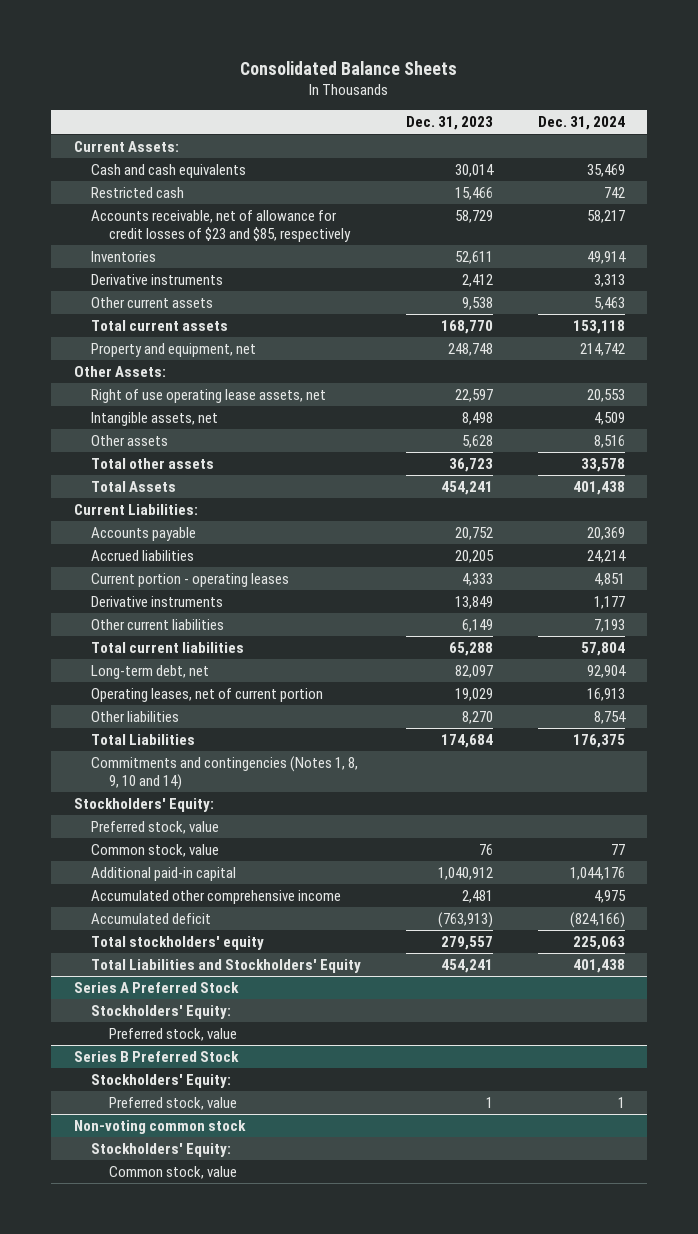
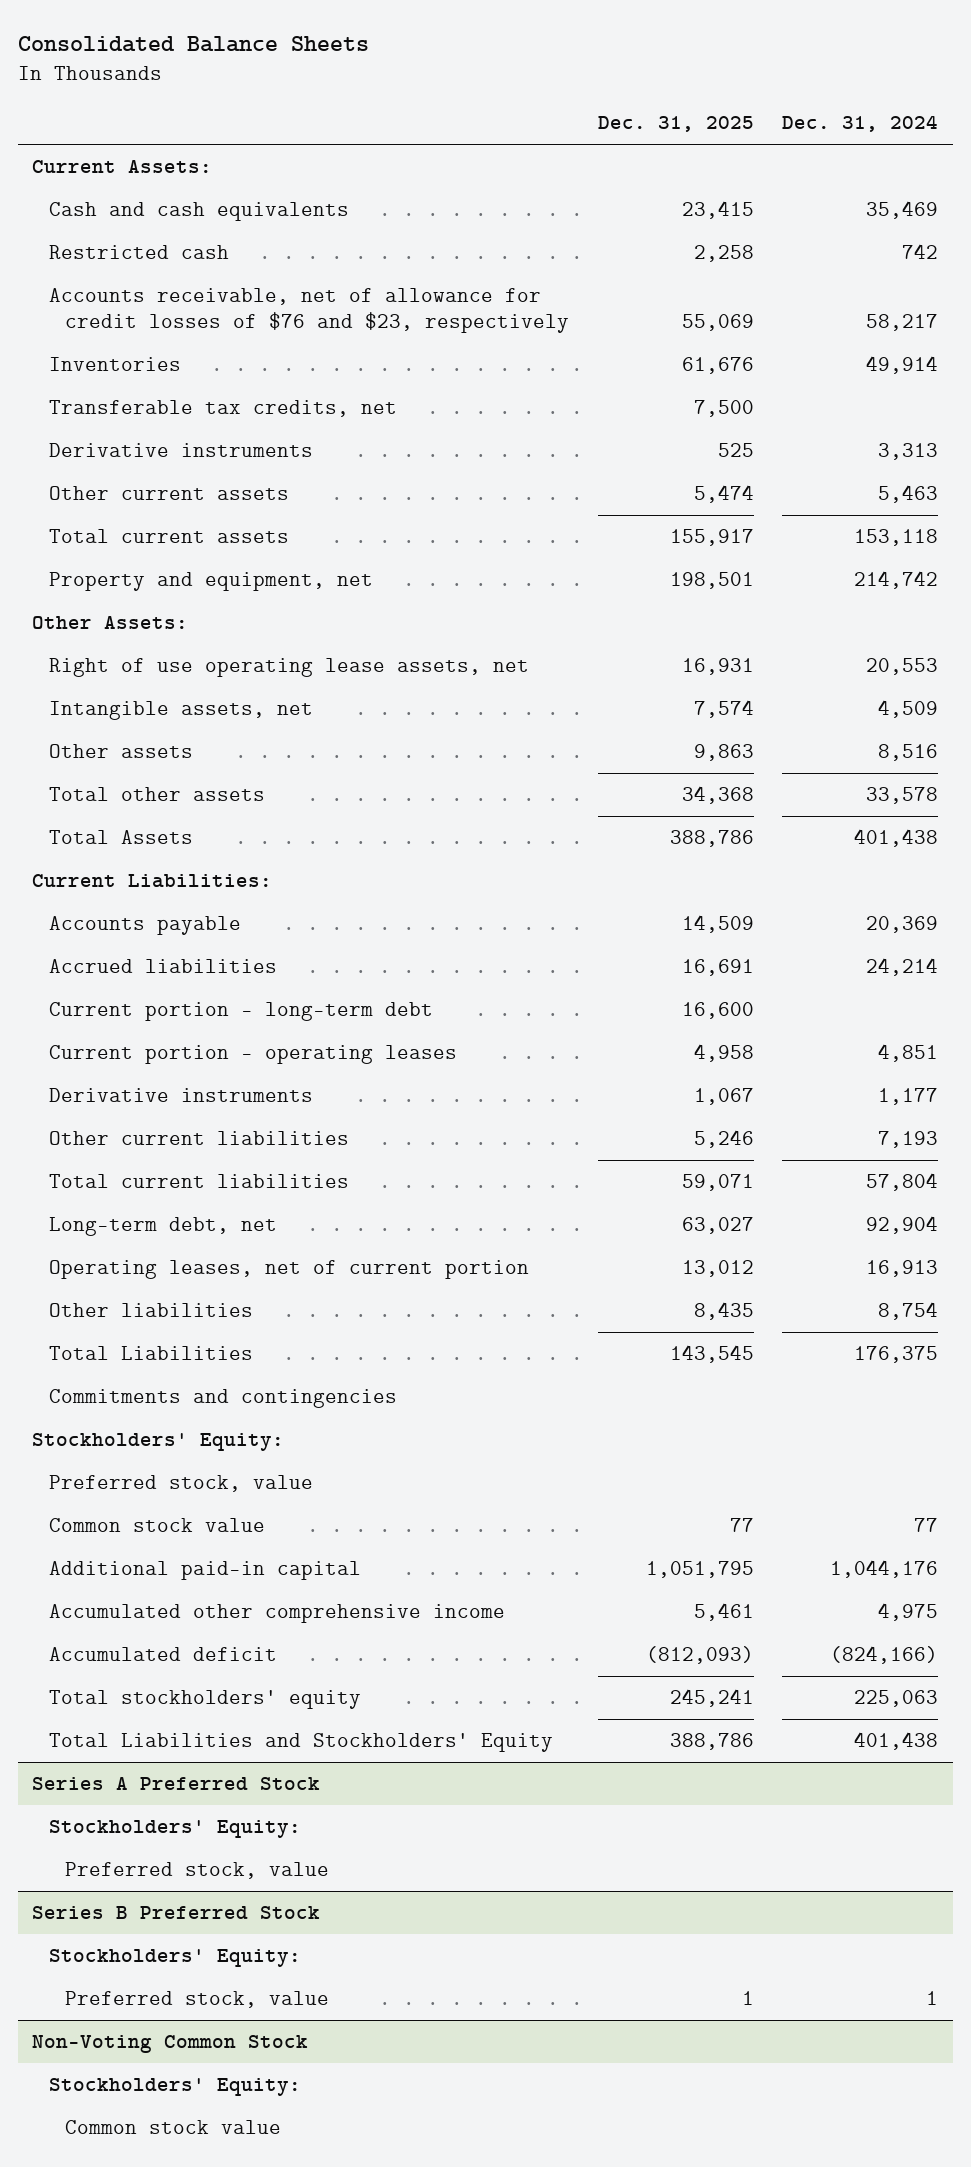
- | Dec. 31, 2023 | Dec. 31, 2024
+ | Dec. 31, 2025 | Dec. 31, 2024
- Accounts receivable, net of allowance for credit losses of $23 and $85, respectively | 58,729 | 58,217
+ Accounts receivable, net of allowance for credit losses of $76 and $23, respectively | 55,069 | 58,217
+ Transferable tax credits, net | 7,500 |
+ Current portion - long-term debt | 16,600 |
- Commitments and contingencies (Notes 1, 8, 9, 10 and 14)
+ Commitments and contingencies
- Common stock, value | 76 | 77
+ Common stock value | 77 | 77
- Non-voting common stock
+ Non-Voting Common Stock
- Common stock, value
+ Common stock value

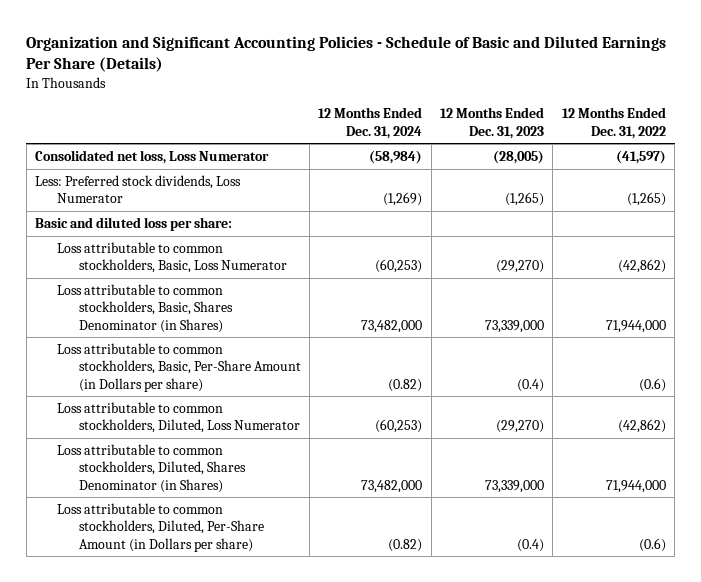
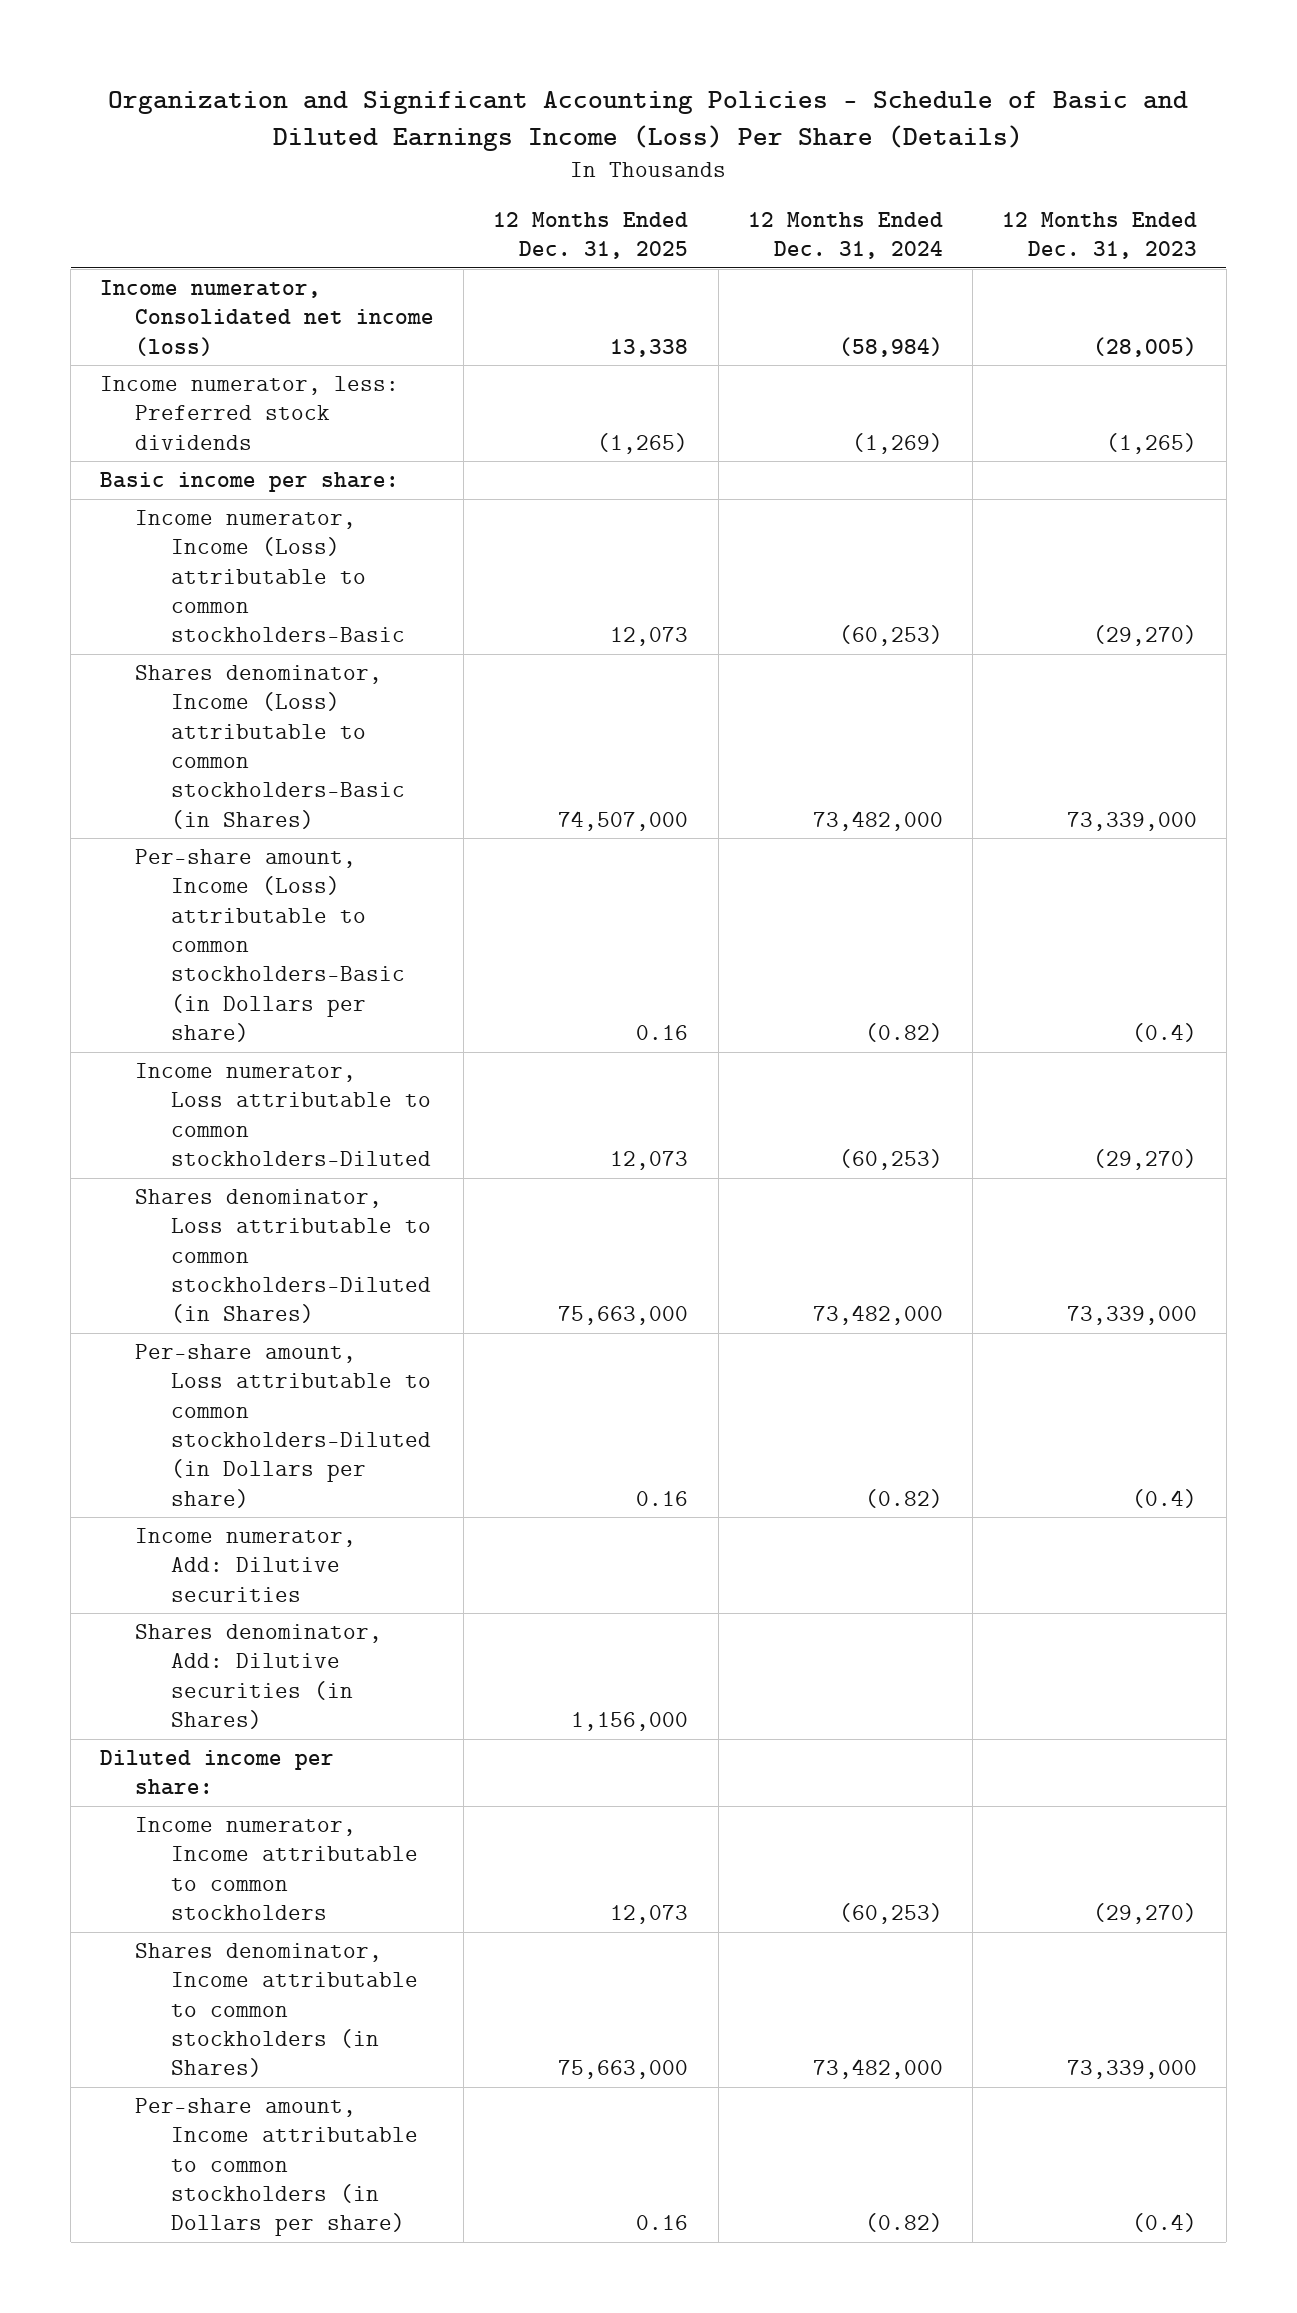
- Organization and Significant Accounting Policies - Schedule of Basic and Diluted Earnings Per Share (Details)
+ Organization and Significant Accounting Policies - Schedule of Basic and Diluted Earnings Income (Loss) Per Share (Details)
- | 12 Months Ended Dec. 31, 2024 | 12 Months Ended Dec. 31, 2023 | 12 Months Ended Dec. 31, 2022
+ | 12 Months Ended Dec. 31, 2025 | 12 Months Ended Dec. 31, 2024 | 12 Months Ended Dec. 31, 2023
- Consolidated net loss, Loss Numerator | (58,984) | (28,005) | (41,597)
- Less: Preferred stock dividends, Loss Numerator | (1,269) | (1,265) | (1,265)
- Basic and diluted loss per share:
- Loss attributable to common stockholders, Basic, Loss Numerator | (60,253) | (29,270) | (42,862)
- Loss attributable to common stockholders, Basic, Shares Denominator (in Shares) | 73,482,000 | 73,339,000 | 71,944,000
- Loss attributable to common stockholders, Basic, Per-Share Amount (in Dollars per share) | (0.82) | (0.4) | (0.6)
- Loss attributable to common stockholders, Diluted, Loss Numerator | (60,253) | (29,270) | (42,862)
- Loss attributable to common stockholders, Diluted, Shares Denominator (in Shares) | 73,482,000 | 73,339,000 | 71,944,000
- Loss attributable to common stockholders, Diluted, Per-Share Amount (in Dollars per share) | (0.82) | (0.4) | (0.6)
+ Income numerator, Consolidated net income (loss) | 13,338 | (58,984) | (28,005)
+ Income numerator, less: Preferred stock dividends | (1,265) | (1,269) | (1,265)
+ Basic income per share:
+ Income numerator, Income (Loss) attributable to common stockholders-Basic | 12,073 | (60,253) | (29,270)
+ Shares denominator, Income (Loss) attributable to common stockholders-Basic (in Shares) | 74,507,000 | 73,482,000 | 73,339,000
+ Per-share amount, Income (Loss) attributable to common stockholders-Basic (in Dollars per share) | 0.16 | (0.82) | (0.4)
+ Income numerator, Loss attributable to common stockholders-Diluted | 12,073 | (60,253) | (29,270)
+ Shares denominator, Loss attributable to common stockholders-Diluted (in Shares) | 75,663,000 | 73,482,000 | 73,339,000
+ Per-share amount, Loss attributable to common stockholders-Diluted (in Dollars per share) | 0.16 | (0.82) | (0.4)
+ Income numerator, Add: Dilutive securities
+ Shares denominator, Add: Dilutive securities (in Shares) | 1,156,000 | |
+ Diluted income per share:
+ Income numerator, Income attributable to common stockholders | 12,073 | (60,253) | (29,270)
+ Shares denominator, Income attributable to common stockholders (in Shares) | 75,663,000 | 73,482,000 | 73,339,000
+ Per-share amount, Income attributable to common stockholders (in Dollars per share) | 0.16 | (0.82) | (0.4)

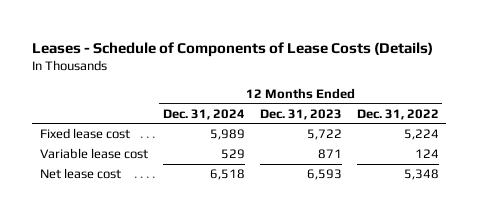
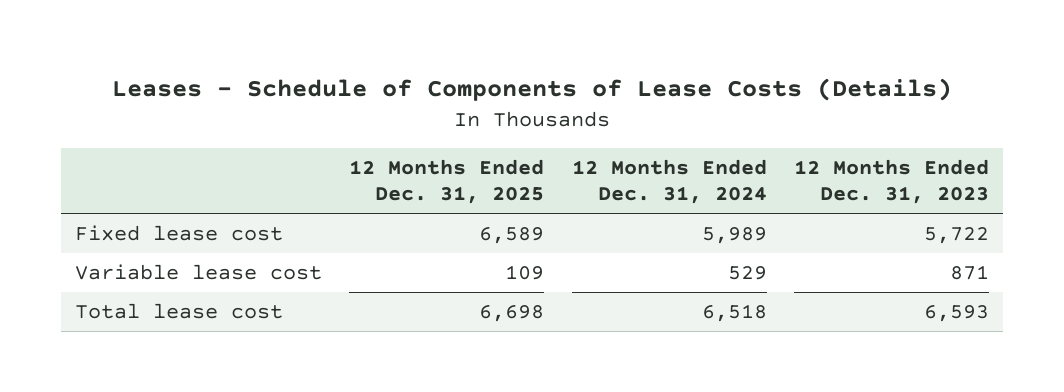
- | 12 Months Ended Dec. 31, 2024 | 12 Months Ended Dec. 31, 2023 | 12 Months Ended Dec. 31, 2022
+ | 12 Months Ended Dec. 31, 2025 | 12 Months Ended Dec. 31, 2024 | 12 Months Ended Dec. 31, 2023
- Net lease cost | 6,518 | 6,593 | 5,348
+ Total lease cost | 6,698 | 6,518 | 6,593

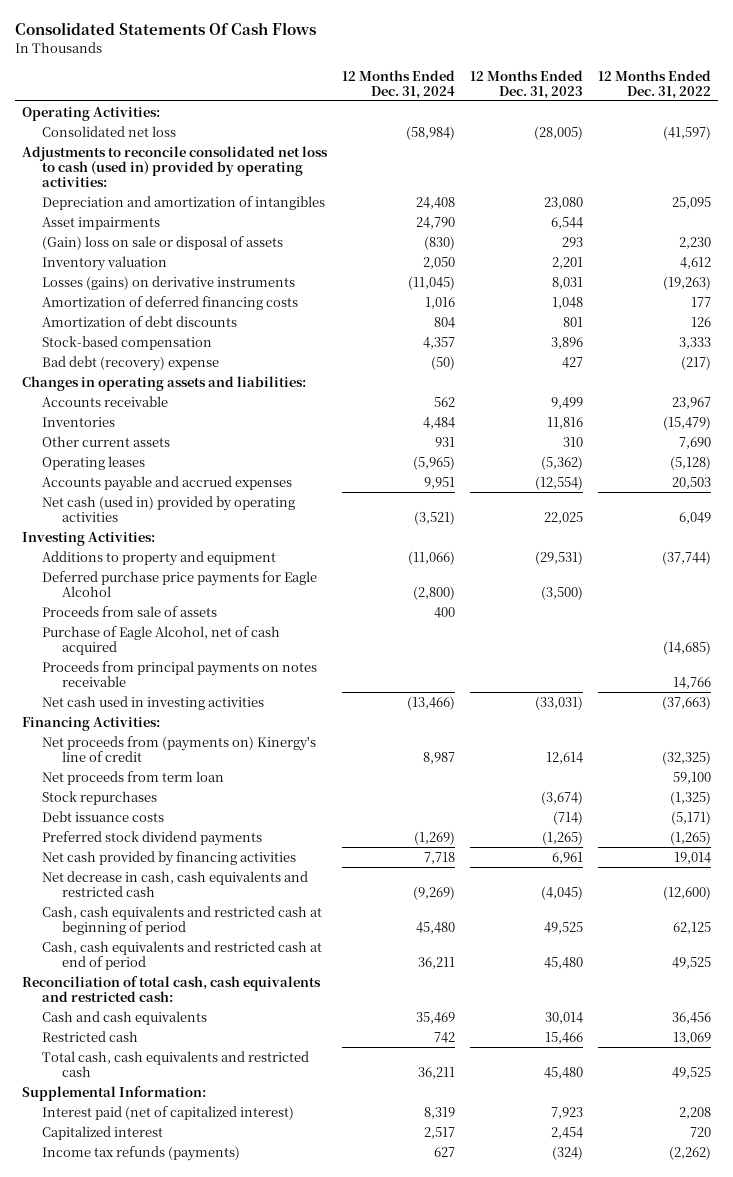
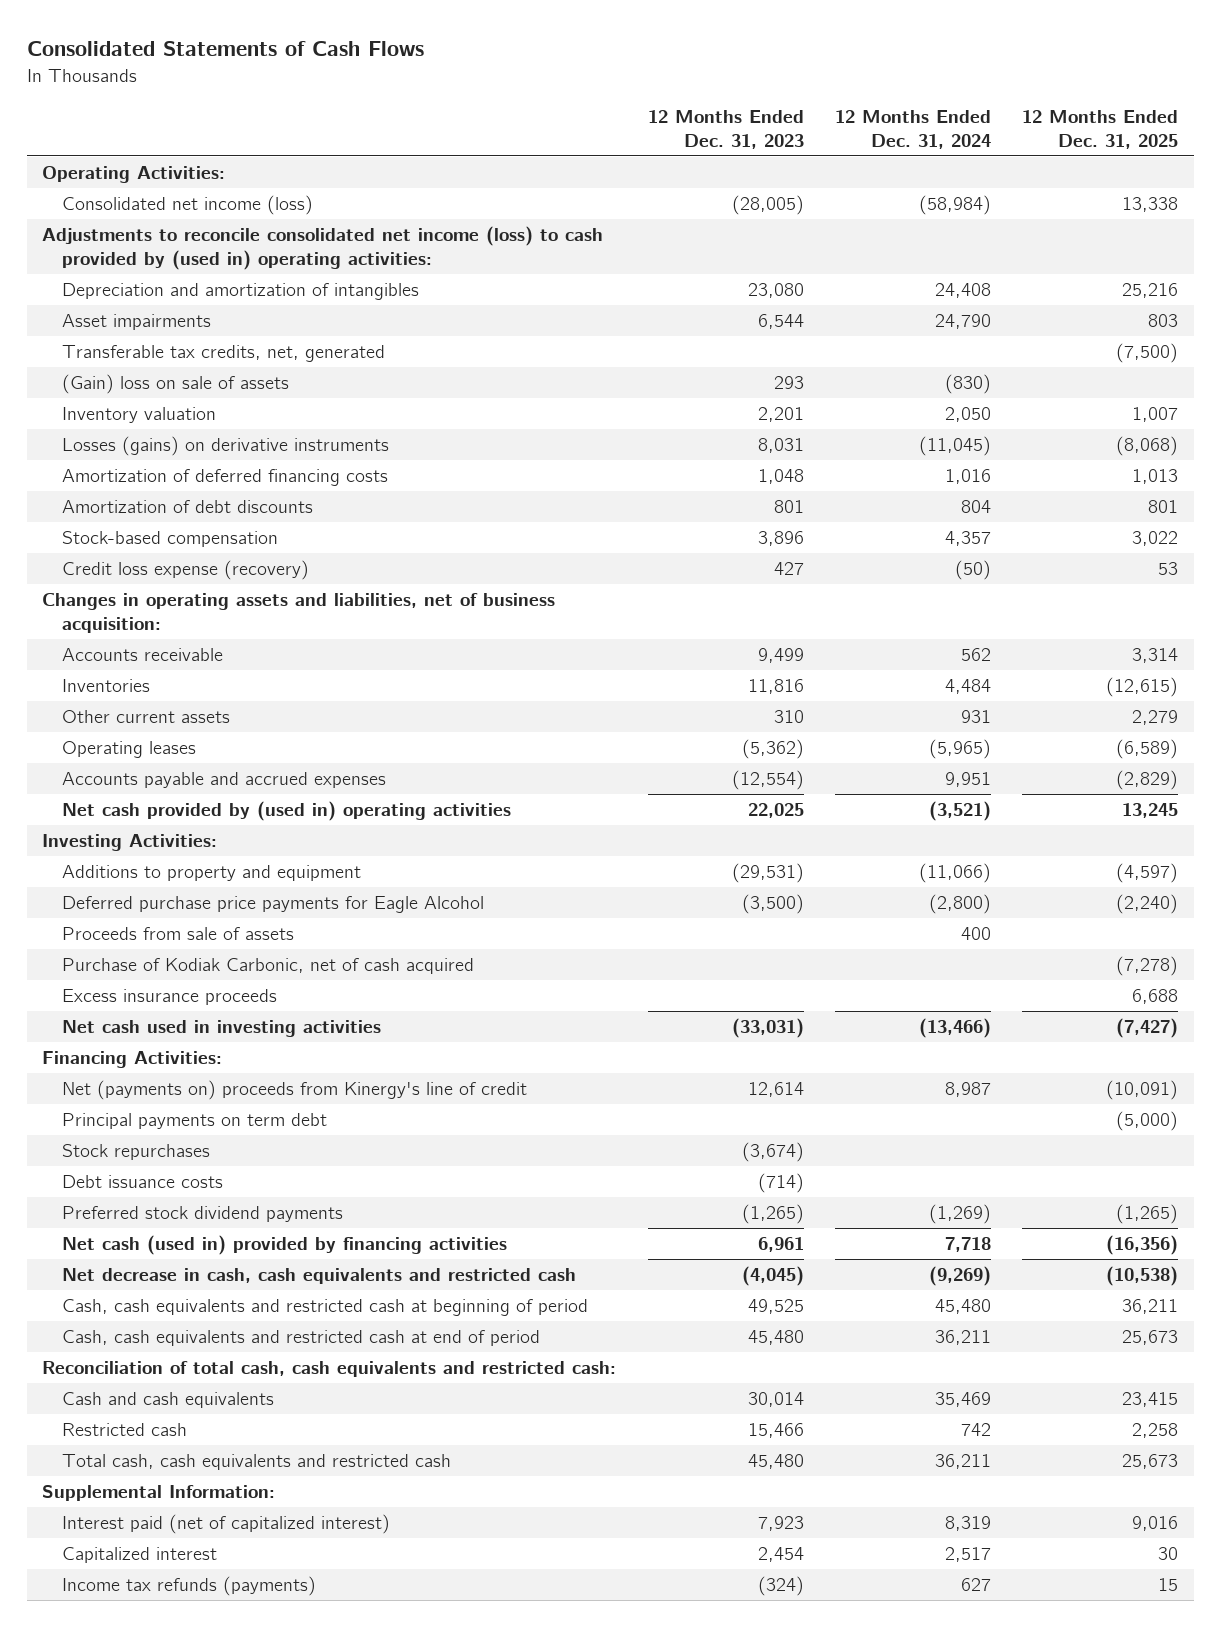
- Consolidated Statements Of Cash Flows
+ Consolidated Statements of Cash Flows
- | 12 Months Ended Dec. 31, 2024 | 12 Months Ended Dec. 31, 2023 | 12 Months Ended Dec. 31, 2022
+ | 12 Months Ended Dec. 31, 2023 | 12 Months Ended Dec. 31, 2024 | 12 Months Ended Dec. 31, 2025
- Consolidated net loss | (58,984) | (28,005) | (41,597)
- Adjustments to reconcile consolidated net loss to cash (used in) provided by operating activities:
+ Consolidated net income (loss) | (28,005) | (58,984) | 13,338
+ Adjustments to reconcile consolidated net income (loss) to cash provided by (used in) operating activities:
- (Gain) loss on sale or disposal of assets | (830) | 293 | 2,230
+ Transferable tax credits, net, generated | | | (7,500)
+ (Gain) loss on sale of assets | 293 | (830) |
- Bad debt (recovery) expense | (50) | 427 | (217)
- Changes in operating assets and liabilities:
+ Credit loss expense (recovery) | 427 | (50) | 53
+ Changes in operating assets and liabilities, net of business acquisition:
- Net cash (used in) provided by operating activities | (3,521) | 22,025 | 6,049
+ Net cash provided by (used in) operating activities | 22,025 | (3,521) | 13,245
- Purchase of Eagle Alcohol, net of cash acquired | | | (14,685)
- Proceeds from principal payments on notes receivable | | | 14,766
+ Purchase of Kodiak Carbonic, net of cash acquired | | | (7,278)
+ Excess insurance proceeds | | | 6,688
- Net proceeds from (payments on) Kinergy's line of credit | 8,987 | 12,614 | (32,325)
- Net proceeds from term loan | | | 59,100
+ Net (payments on) proceeds from Kinergy's line of credit | 12,614 | 8,987 | (10,091)
+ Principal payments on term debt | | | (5,000)
- Net cash provided by financing activities | 7,718 | 6,961 | 19,014
+ Net cash (used in) provided by financing activities | 6,961 | 7,718 | (16,356)

